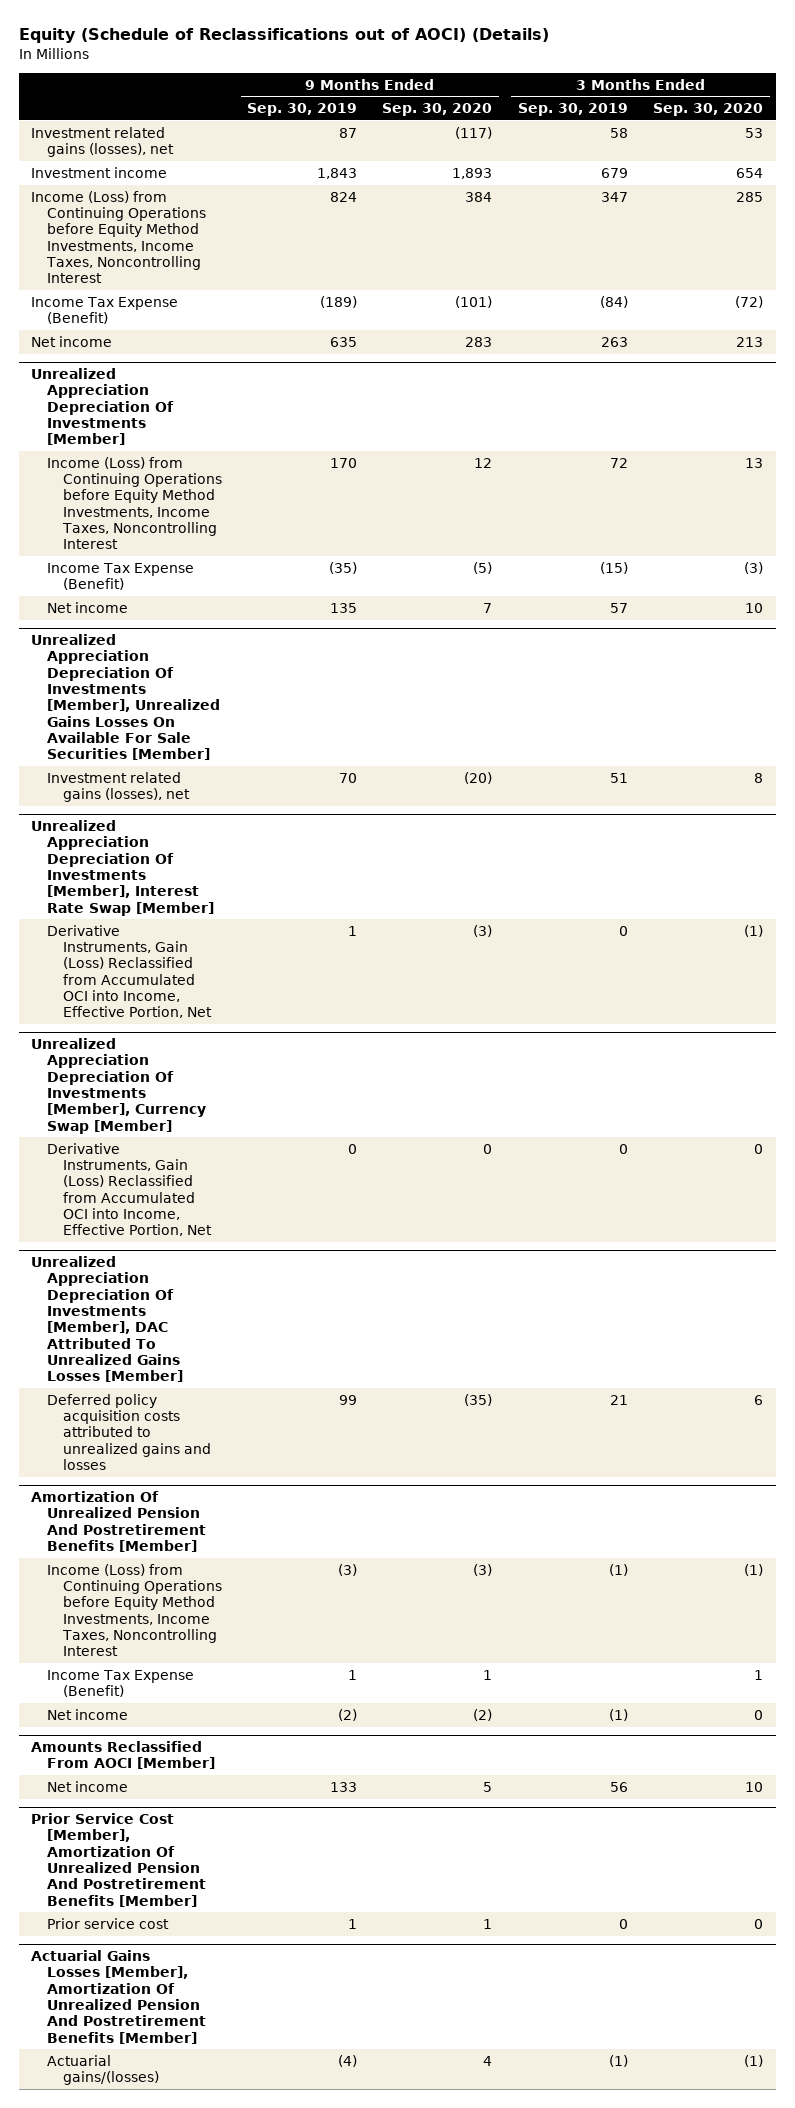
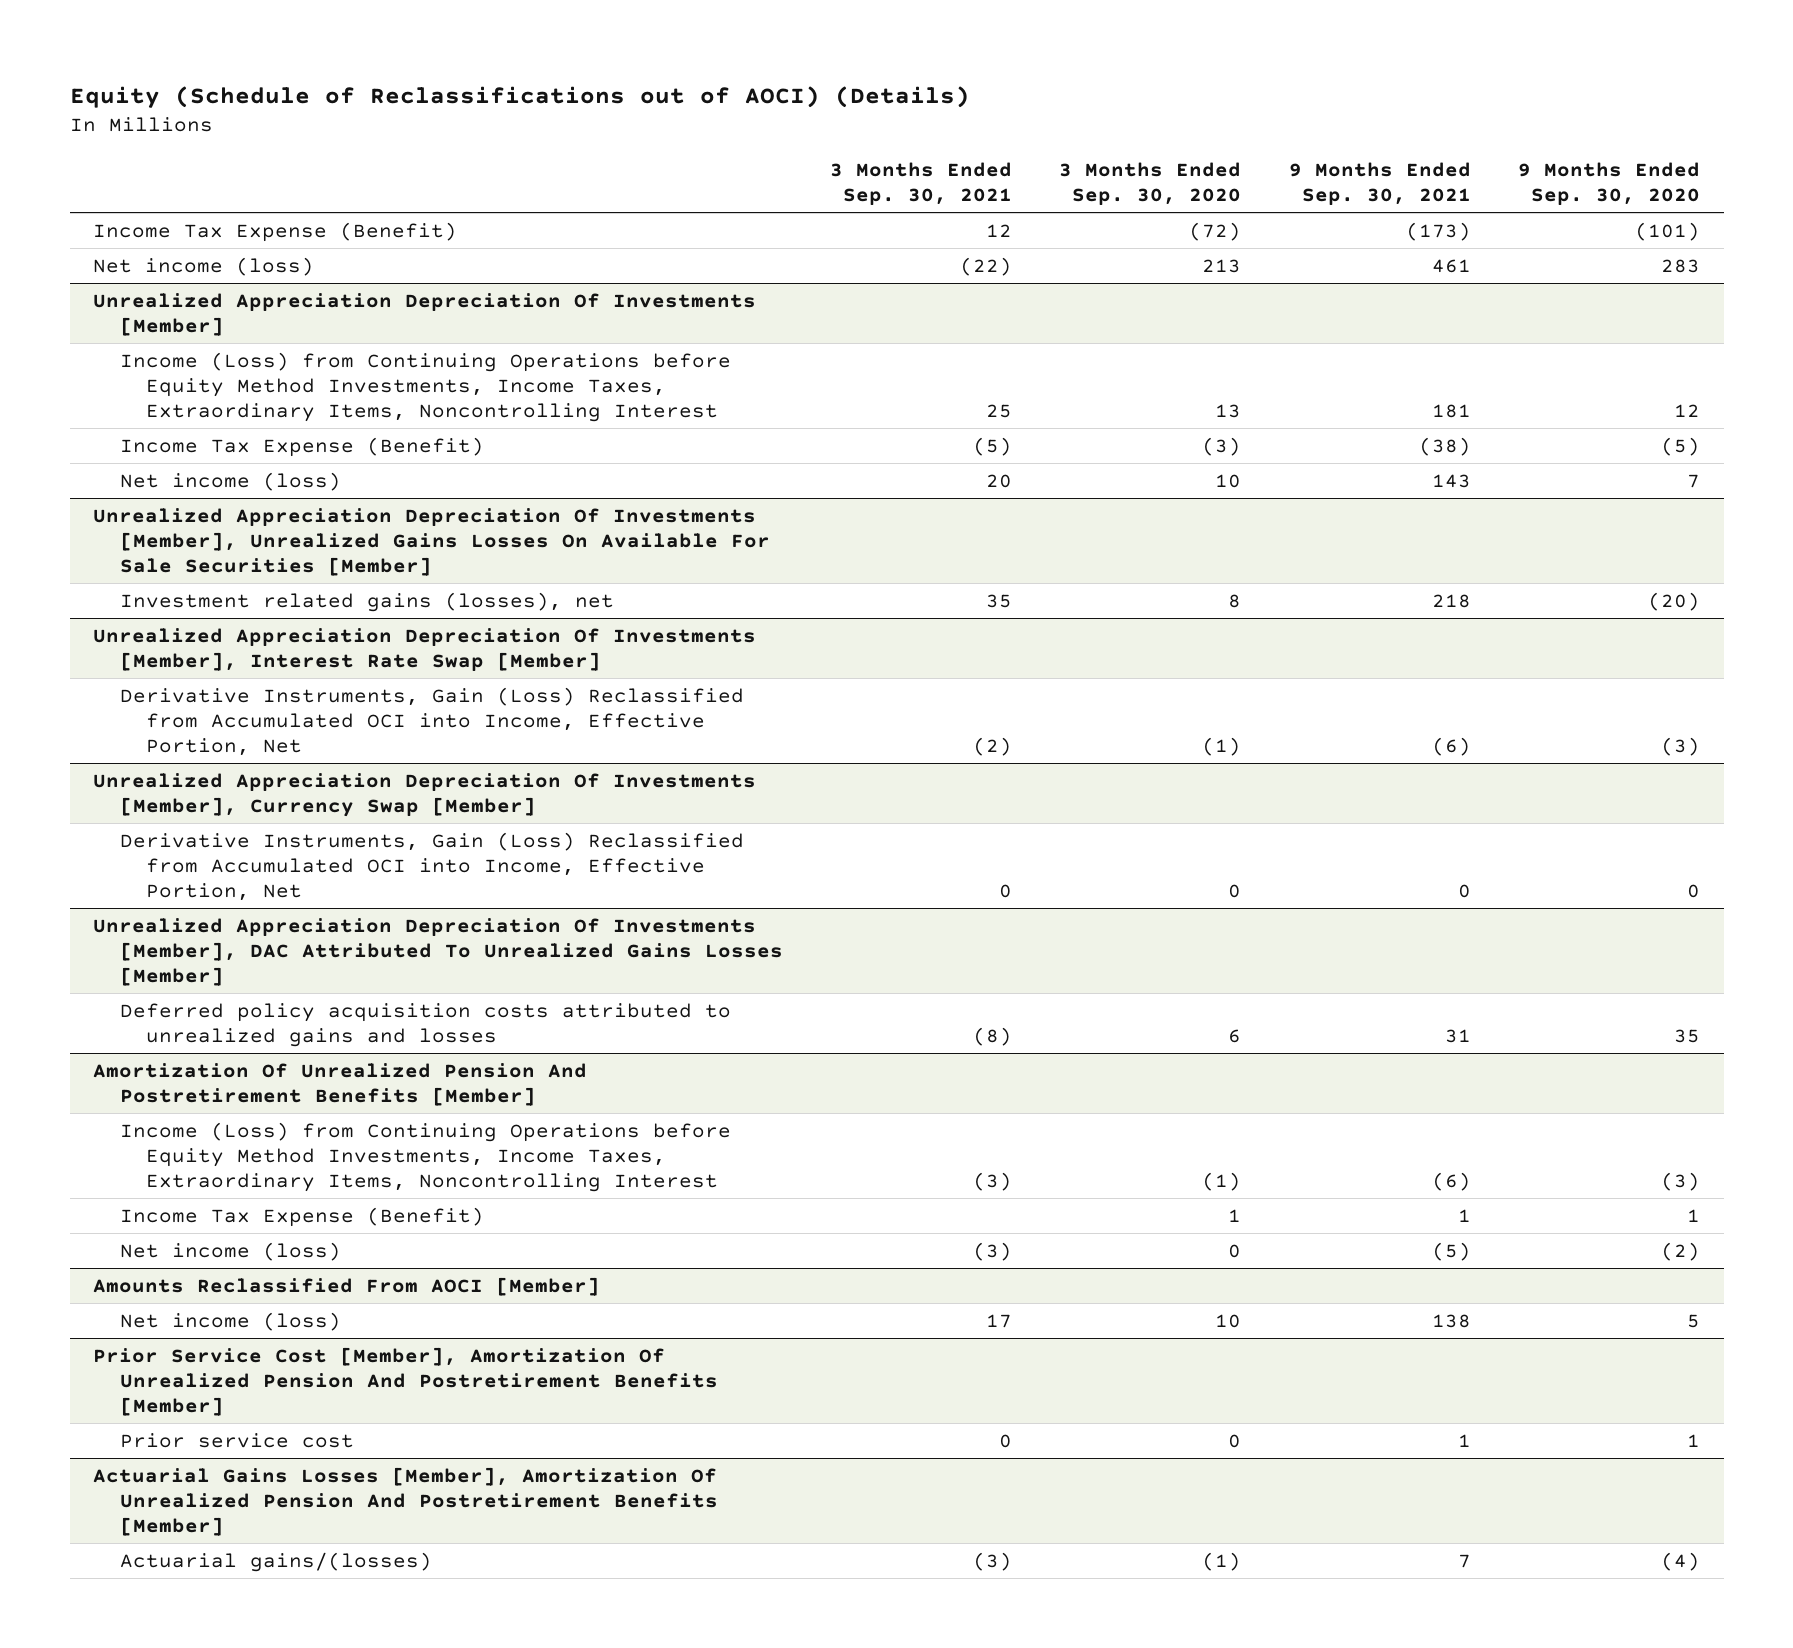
- | 9 Months Ended Sep. 30, 2019 | 9 Months Ended Sep. 30, 2020 | 3 Months Ended Sep. 30, 2019 | 3 Months Ended Sep. 30, 2020
+ | 3 Months Ended Sep. 30, 2021 | 3 Months Ended Sep. 30, 2020 | 9 Months Ended Sep. 30, 2021 | 9 Months Ended Sep. 30, 2020
- Investment related gains (losses), net | 87 | (117) | 58 | 53
- Investment income | 1,843 | 1,893 | 679 | 654
- Income (Loss) from Continuing Operations before Equity Method Investments, Income Taxes, Noncontrolling Interest | 824 | 384 | 347 | 285
- Net income | 635 | 283 | 263 | 213
+ Net income (loss) | (22) | 213 | 461 | 283
@ Unrealized Appreciation Depreciation Of Investments [Member]
- Income (Loss) from Continuing Operations before Equity Method Investments, Income Taxes, Noncontrolling Interest | 170 | 12 | 72 | 13
+ Income (Loss) from Continuing Operations before Equity Method Investments, Income Taxes, Extraordinary Items, Noncontrolling Interest | 25 | 13 | 181 | 12
- Net income | 135 | 7 | 57 | 10
+ Net income (loss) | 20 | 10 | 143 | 7
@ Unrealized Appreciation Depreciation Of Investments [Member], DAC Attributed To Unrealized Gains Losses [Member]
- Deferred policy acquisition costs attributed to unrealized gains and losses | 99 | (35) | 21 | 6
+ Deferred policy acquisition costs attributed to unrealized gains and losses | (8) | 6 | 31 | 35
@ Amortization Of Unrealized Pension And Postretirement Benefits [Member]
- Income (Loss) from Continuing Operations before Equity Method Investments, Income Taxes, Noncontrolling Interest | (3) | (3) | (1) | (1)
+ Income (Loss) from Continuing Operations before Equity Method Investments, Income Taxes, Extraordinary Items, Noncontrolling Interest | (3) | (1) | (6) | (3)
- Net income | (2) | (2) | (1) | 0
+ Net income (loss) | (3) | 0 | (5) | (2)
@ Amounts Reclassified From AOCI [Member]
- Net income | 133 | 5 | 56 | 10
+ Net income (loss) | 17 | 10 | 138 | 5
@ Actuarial Gains Losses [Member], Amortization Of Unrealized Pension And Postretirement Benefits [Member]
- Actuarial gains/(losses) | (4) | 4 | (1) | (1)
+ Actuarial gains/(losses) | (3) | (1) | 7 | (4)

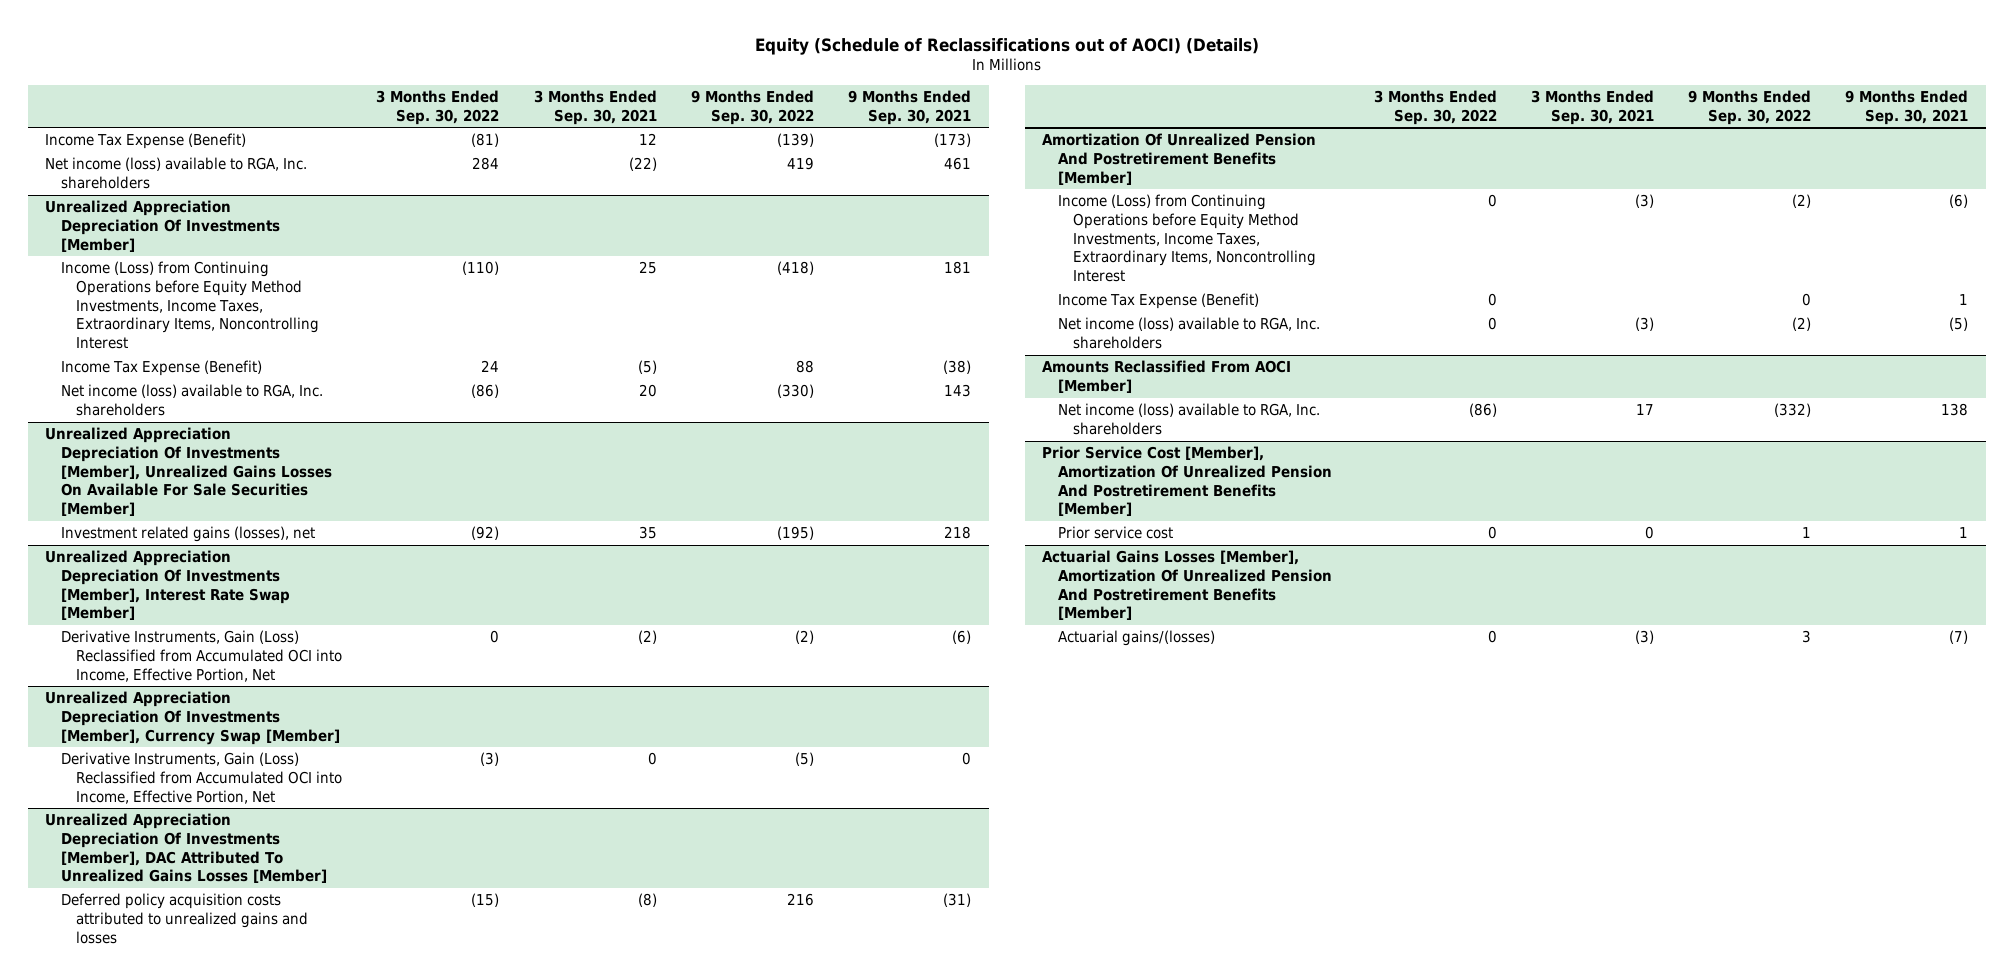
- | 3 Months Ended Sep. 30, 2021 | 3 Months Ended Sep. 30, 2020 | 9 Months Ended Sep. 30, 2021 | 9 Months Ended Sep. 30, 2020
+ | 3 Months Ended Sep. 30, 2022 | 3 Months Ended Sep. 30, 2021 | 9 Months Ended Sep. 30, 2022 | 9 Months Ended Sep. 30, 2021
- Net income (loss) | (22) | 213 | 461 | 283
+ Net income (loss) available to RGA, Inc. shareholders | 284 | (22) | 419 | 461
@ Unrealized Appreciation Depreciation Of Investments [Member]
- Net income (loss) | 20 | 10 | 143 | 7
+ Net income (loss) available to RGA, Inc. shareholders | (86) | 20 | (330) | 143
@ Unrealized Appreciation Depreciation Of Investments [Member], DAC Attributed To Unrealized Gains Losses [Member]
- Deferred policy acquisition costs attributed to unrealized gains and losses | (8) | 6 | 31 | 35
+ Deferred policy acquisition costs attributed to unrealized gains and losses | (15) | (8) | 216 | (31)
@ Amortization Of Unrealized Pension And Postretirement Benefits [Member]
- Net income (loss) | (3) | 0 | (5) | (2)
+ Net income (loss) available to RGA, Inc. shareholders | 0 | (3) | (2) | (5)
@ Amounts Reclassified From AOCI [Member]
- Net income (loss) | 17 | 10 | 138 | 5
+ Net income (loss) available to RGA, Inc. shareholders | (86) | 17 | (332) | 138
@ Actuarial Gains Losses [Member], Amortization Of Unrealized Pension And Postretirement Benefits [Member]
- Actuarial gains/(losses) | (3) | (1) | 7 | (4)
+ Actuarial gains/(losses) | 0 | (3) | 3 | (7)

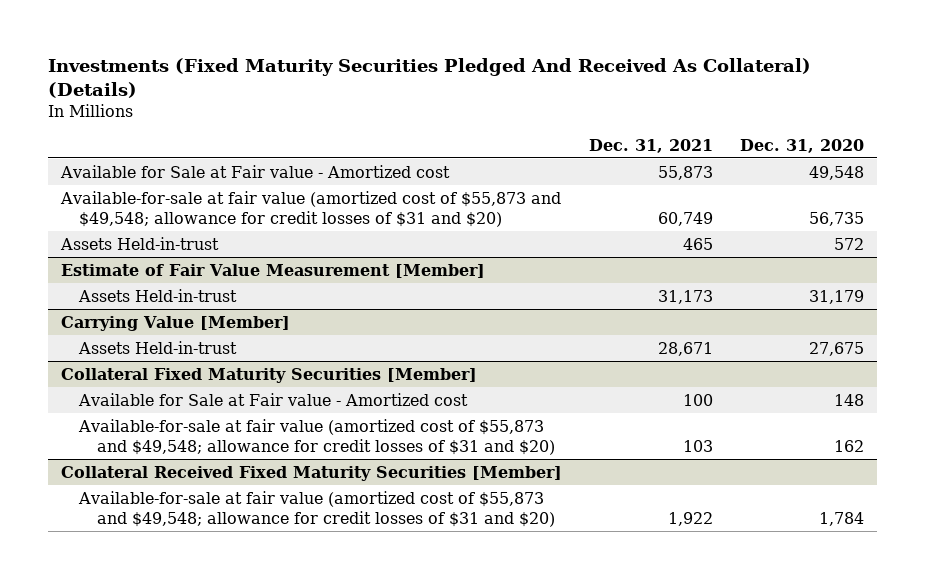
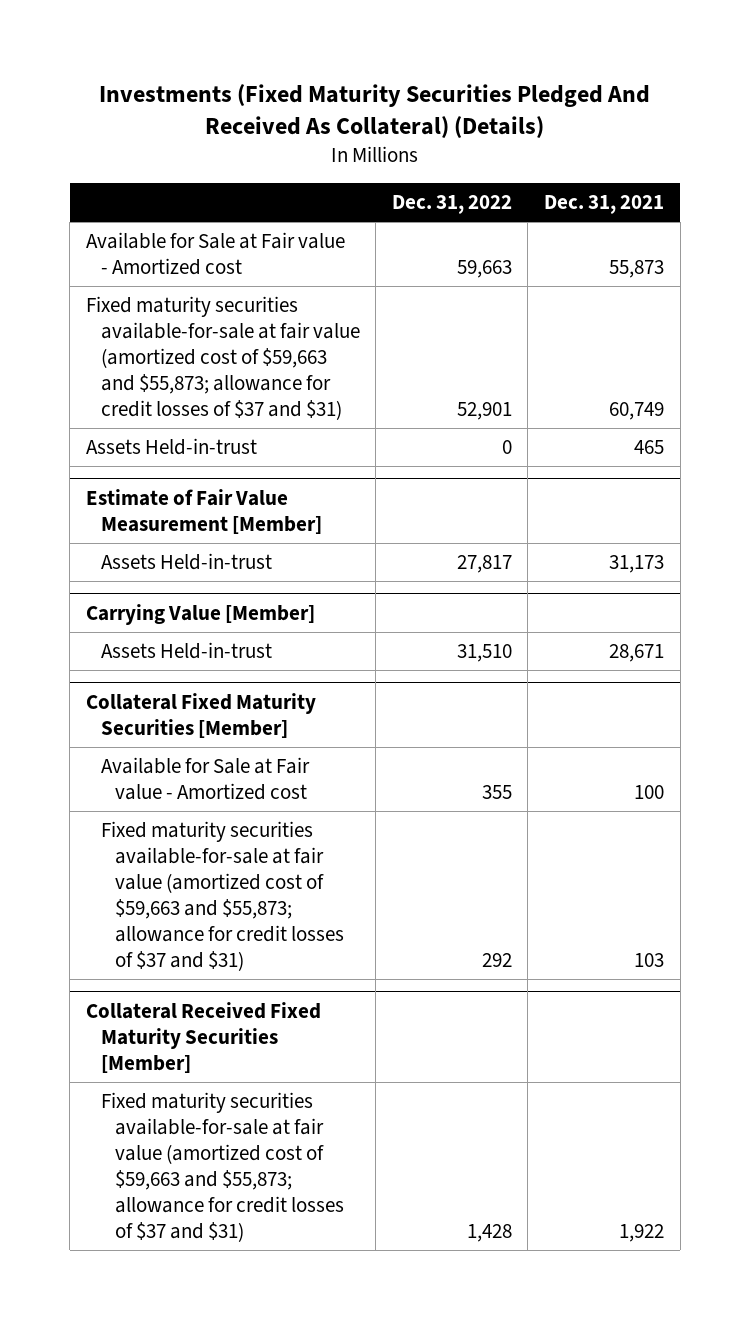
- | Dec. 31, 2021 | Dec. 31, 2020
+ | Dec. 31, 2022 | Dec. 31, 2021
- Available-for-sale at fair value (amortized cost of $55,873 and $49,548; allowance for credit losses of $31 and $20) | 60,749 | 56,735
+ Fixed maturity securities available-for-sale at fair value (amortized cost of $59,663 and $55,873; allowance for credit losses of $37 and $31) | 52,901 | 60,749
@ Collateral Fixed Maturity Securities [Member]
- Available-for-sale at fair value (amortized cost of $55,873 and $49,548; allowance for credit losses of $31 and $20) | 103 | 162
+ Fixed maturity securities available-for-sale at fair value (amortized cost of $59,663 and $55,873; allowance for credit losses of $37 and $31) | 292 | 103
@ Collateral Received Fixed Maturity Securities [Member]
- Available-for-sale at fair value (amortized cost of $55,873 and $49,548; allowance for credit losses of $31 and $20) | 1,922 | 1,784
+ Fixed maturity securities available-for-sale at fair value (amortized cost of $59,663 and $55,873; allowance for credit losses of $37 and $31) | 1,428 | 1,922

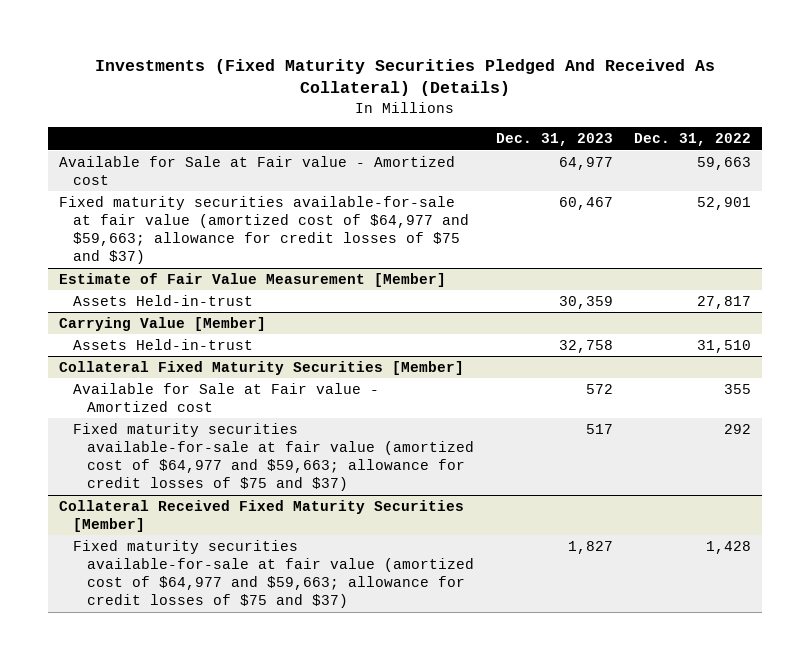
- | Dec. 31, 2022 | Dec. 31, 2021
+ | Dec. 31, 2023 | Dec. 31, 2022
- Fixed maturity securities available-for-sale at fair value (amortized cost of $59,663 and $55,873; allowance for credit losses of $37 and $31) | 52,901 | 60,749
- Assets Held-in-trust | 0 | 465
+ Fixed maturity securities available-for-sale at fair value (amortized cost of $64,977 and $59,663; allowance for credit losses of $75 and $37) | 60,467 | 52,901
@ Collateral Fixed Maturity Securities [Member]
- Fixed maturity securities available-for-sale at fair value (amortized cost of $59,663 and $55,873; allowance for credit losses of $37 and $31) | 292 | 103
+ Fixed maturity securities available-for-sale at fair value (amortized cost of $64,977 and $59,663; allowance for credit losses of $75 and $37) | 517 | 292
@ Collateral Received Fixed Maturity Securities [Member]
- Fixed maturity securities available-for-sale at fair value (amortized cost of $59,663 and $55,873; allowance for credit losses of $37 and $31) | 1,428 | 1,922
+ Fixed maturity securities available-for-sale at fair value (amortized cost of $64,977 and $59,663; allowance for credit losses of $75 and $37) | 1,827 | 1,428

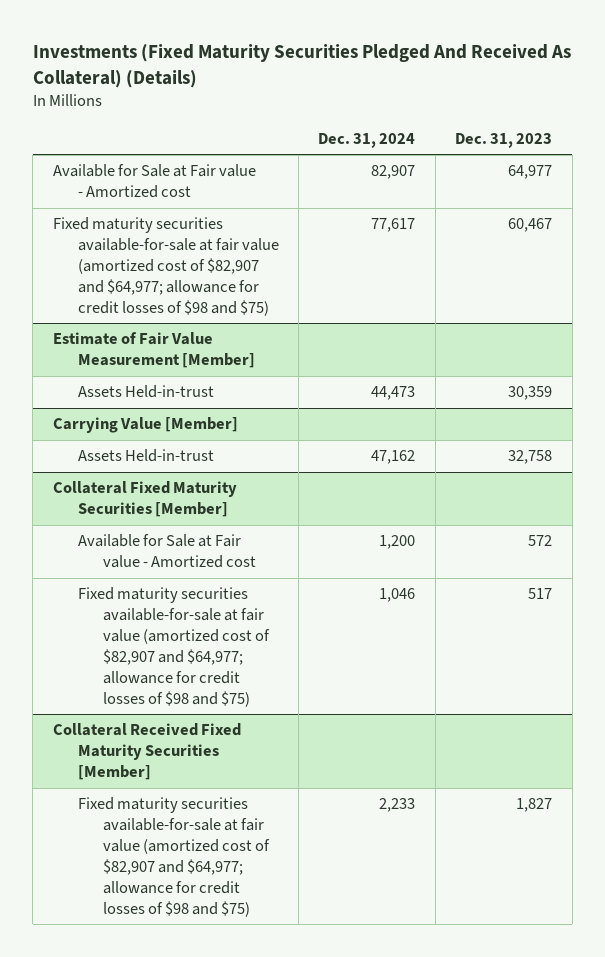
- | Dec. 31, 2023 | Dec. 31, 2022
+ | Dec. 31, 2024 | Dec. 31, 2023
- Fixed maturity securities available-for-sale at fair value (amortized cost of $64,977 and $59,663; allowance for credit losses of $75 and $37) | 60,467 | 52,901
+ Fixed maturity securities available-for-sale at fair value (amortized cost of $82,907 and $64,977; allowance for credit losses of $98 and $75) | 77,617 | 60,467
@ Collateral Fixed Maturity Securities [Member]
- Fixed maturity securities available-for-sale at fair value (amortized cost of $64,977 and $59,663; allowance for credit losses of $75 and $37) | 517 | 292
+ Fixed maturity securities available-for-sale at fair value (amortized cost of $82,907 and $64,977; allowance for credit losses of $98 and $75) | 1,046 | 517
@ Collateral Received Fixed Maturity Securities [Member]
- Fixed maturity securities available-for-sale at fair value (amortized cost of $64,977 and $59,663; allowance for credit losses of $75 and $37) | 1,827 | 1,428
+ Fixed maturity securities available-for-sale at fair value (amortized cost of $82,907 and $64,977; allowance for credit losses of $98 and $75) | 2,233 | 1,827

